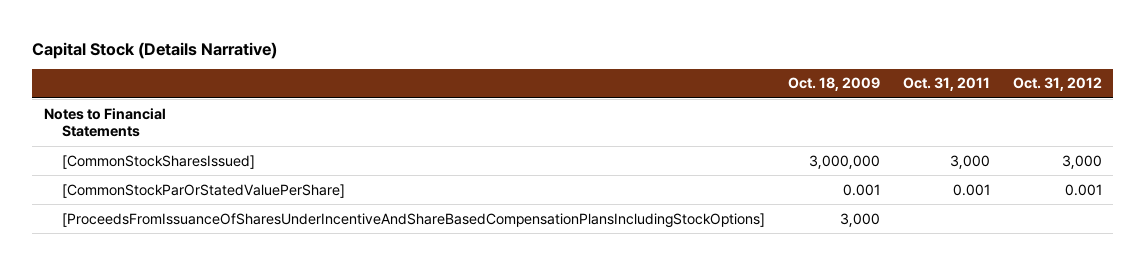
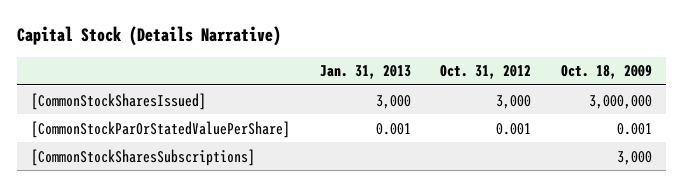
- | Oct. 18, 2009 | Oct. 31, 2011 | Oct. 31, 2012
+ | Jan. 31, 2013 | Oct. 31, 2012 | Oct. 18, 2009
- Notes to Financial Statements
- [ProceedsFromIssuanceOfSharesUnderIncentiveAndShareBasedCompensationPlansIncludingStockOptions] | 3,000 | |
+ [CommonStockSharesSubscriptions] | | | 3,000

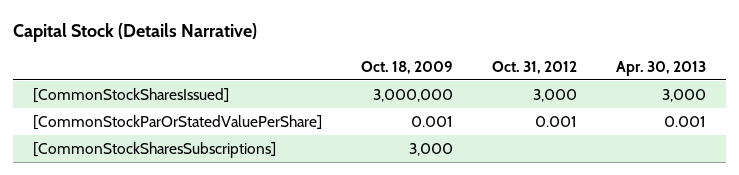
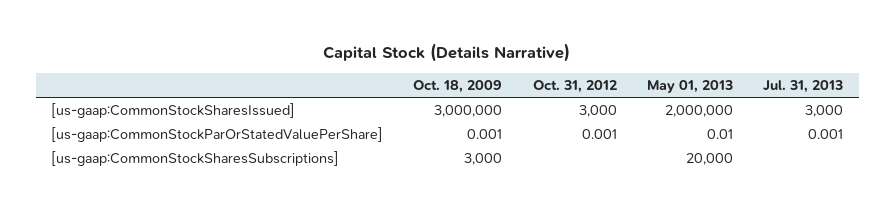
- | Oct. 18, 2009 | Oct. 31, 2012 | Apr. 30, 2013
+ | Oct. 18, 2009 | Oct. 31, 2012 | May 01, 2013 | Jul. 31, 2013
- [CommonStockSharesIssued] | 3,000,000 | 3,000 | 3,000
- [CommonStockParOrStatedValuePerShare] | 0.001 | 0.001 | 0.001
- [CommonStockSharesSubscriptions] | 3,000 | |
+ [us-gaap:CommonStockSharesIssued] | 3,000,000 | 3,000 | 2,000,000 | 3,000
+ [us-gaap:CommonStockParOrStatedValuePerShare] | 0.001 | 0.001 | 0.01 | 0.001
+ [us-gaap:CommonStockSharesSubscriptions] | 3,000 | | 20,000 |

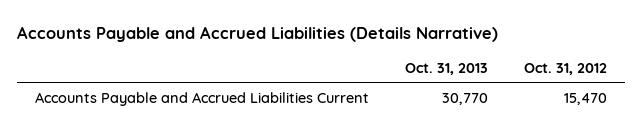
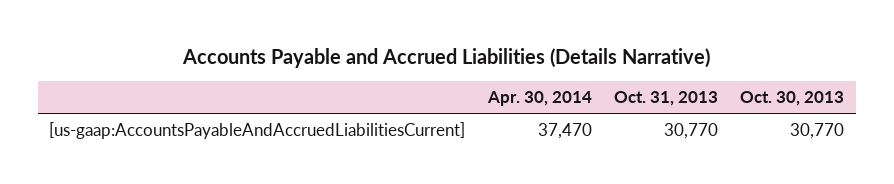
- | Oct. 31, 2013 | Oct. 31, 2012
+ | Apr. 30, 2014 | Oct. 31, 2013 | Oct. 30, 2013
- Accounts Payable and Accrued Liabilities Current | 30,770 | 15,470
+ [us-gaap:AccountsPayableAndAccruedLiabilitiesCurrent] | 37,470 | 30,770 | 30,770

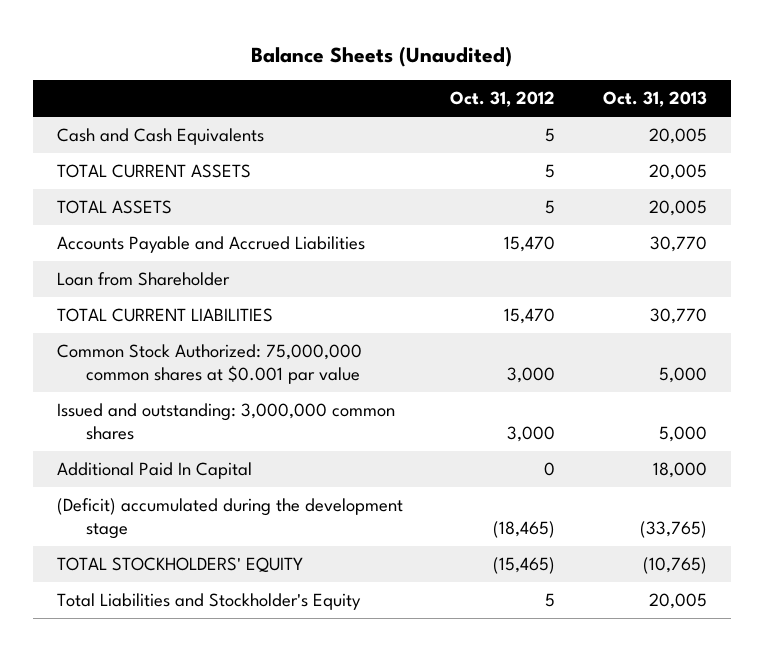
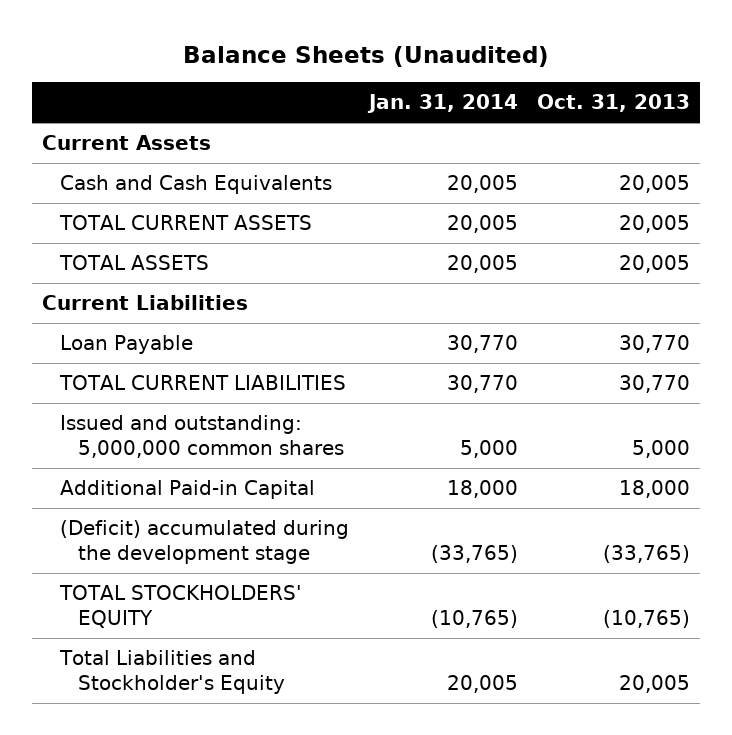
- | Oct. 31, 2012 | Oct. 31, 2013
+ | Jan. 31, 2014 | Oct. 31, 2013
+ Current Assets
- Accounts Payable and Accrued Liabilities | 15,470 | 30,770
- Loan from Shareholder
+ Current Liabilities
+ Loan Payable | 30,770 | 30,770
- Common Stock Authorized: 75,000,000 common shares at $0.001 par value | 3,000 | 5,000
- Issued and outstanding: 3,000,000 common shares | 3,000 | 5,000
- Additional Paid In Capital | 0 | 18,000
+ Issued and outstanding: 5,000,000 common shares | 5,000 | 5,000
+ Additional Paid-in Capital | 18,000 | 18,000

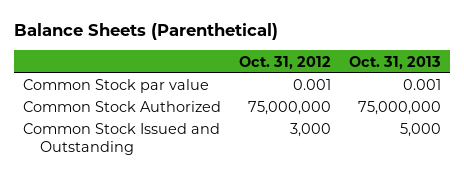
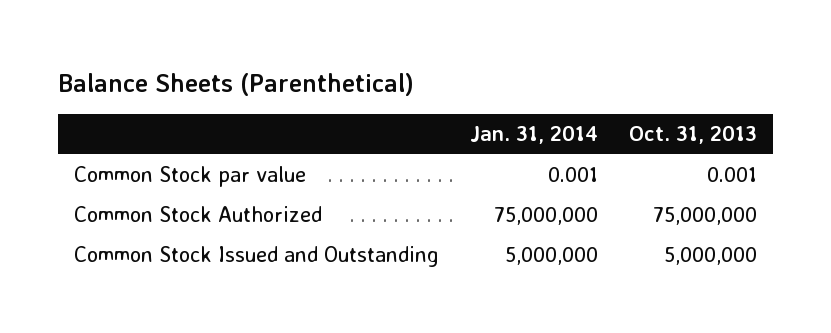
- | Oct. 31, 2012 | Oct. 31, 2013
+ | Jan. 31, 2014 | Oct. 31, 2013
- Common Stock Issued and Outstanding | 3,000 | 5,000
+ Common Stock Issued and Outstanding | 5,000,000 | 5,000,000

